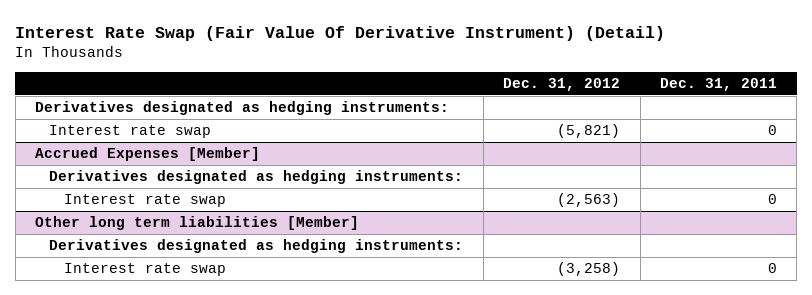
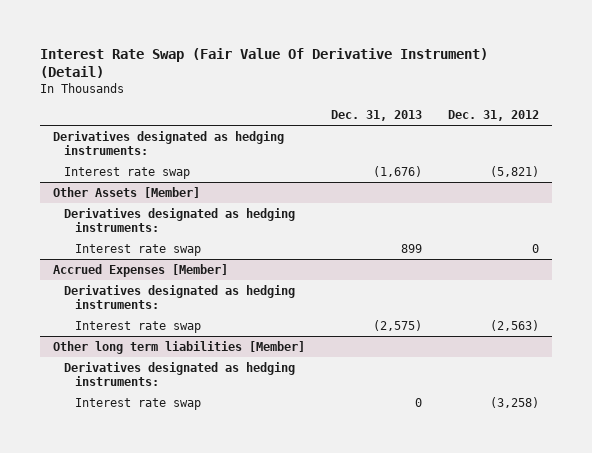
- | Dec. 31, 2012 | Dec. 31, 2011
+ | Dec. 31, 2013 | Dec. 31, 2012
+ Other Assets [Member]
+ Derivatives designated as hedging instruments:
+ Interest rate swap | 899 | 0

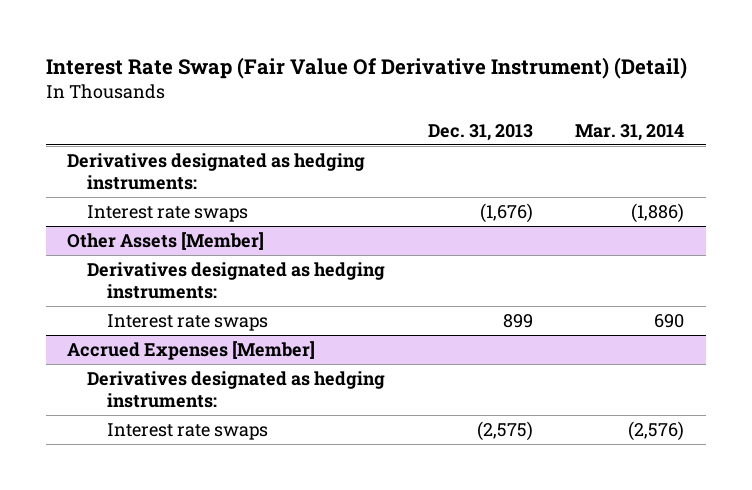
- | Dec. 31, 2013 | Dec. 31, 2012
+ | Dec. 31, 2013 | Mar. 31, 2014
- Interest rate swap | (1,676) | (5,821)
+ Interest rate swaps | (1,676) | (1,886)
@ Other Assets [Member]
- Interest rate swap | 899 | 0
+ Interest rate swaps | 899 | 690
@ Accrued Expenses [Member]
- Interest rate swap | (2,575) | (2,563)
- Other long term liabilities [Member]
- Derivatives designated as hedging instruments:
- Interest rate swap | 0 | (3,258)
@ Accrued Expenses [Member]
+ Interest rate swaps | (2,575) | (2,576)

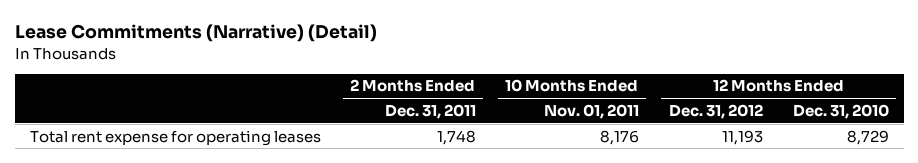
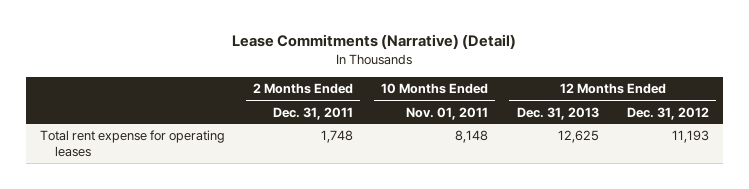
- | 2 Months Ended Dec. 31, 2011 | 10 Months Ended Nov. 01, 2011 | 12 Months Ended Dec. 31, 2012 | 12 Months Ended Dec. 31, 2010
+ | 2 Months Ended Dec. 31, 2011 | 10 Months Ended Nov. 01, 2011 | 12 Months Ended Dec. 31, 2013 | 12 Months Ended Dec. 31, 2012
- Total rent expense for operating leases | 1,748 | 8,176 | 11,193 | 8,729
+ Total rent expense for operating leases | 1,748 | 8,148 | 12,625 | 11,193

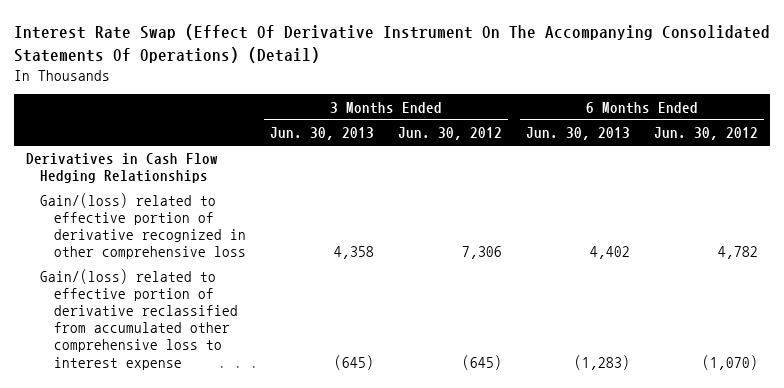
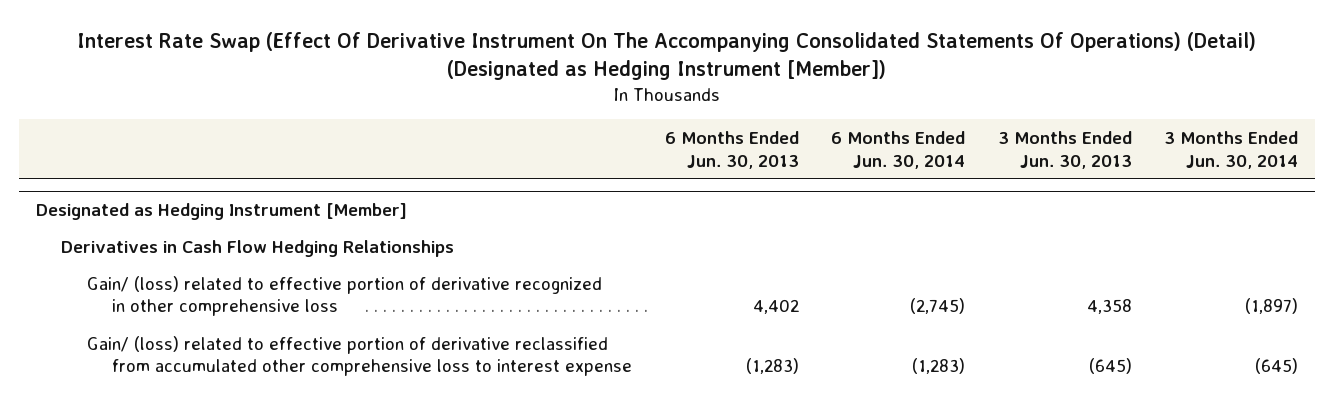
- Interest Rate Swap (Effect Of Derivative Instrument On The Accompanying Consolidated Statements Of Operations) (Detail)
+ Interest Rate Swap (Effect Of Derivative Instrument On The Accompanying Consolidated Statements Of Operations) (Detail) (Designated as Hedging Instrument [Member])
- | 3 Months Ended Jun. 30, 2013 | 3 Months Ended Jun. 30, 2012 | 6 Months Ended Jun. 30, 2013 | 6 Months Ended Jun. 30, 2012
+ | 6 Months Ended Jun. 30, 2013 | 6 Months Ended Jun. 30, 2014 | 3 Months Ended Jun. 30, 2013 | 3 Months Ended Jun. 30, 2014
+ Designated as Hedging Instrument [Member]
- Gain/(loss) related to effective portion of derivative recognized in other comprehensive loss | 4,358 | 7,306 | 4,402 | 4,782
- Gain/(loss) related to effective portion of derivative reclassified from accumulated other comprehensive loss to interest expense | (645) | (645) | (1,283) | (1,070)
+ Gain/ (loss) related to effective portion of derivative recognized in other comprehensive loss | 4,402 | (2,745) | 4,358 | (1,897)
+ Gain/ (loss) related to effective portion of derivative reclassified from accumulated other comprehensive loss to interest expense | (1,283) | (1,283) | (645) | (645)

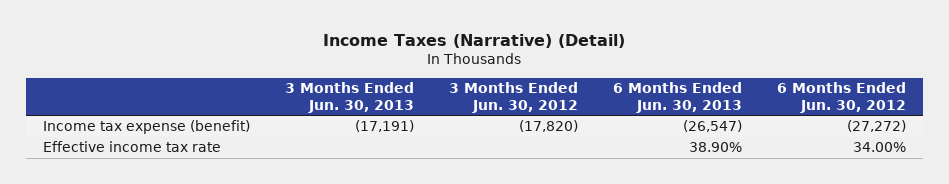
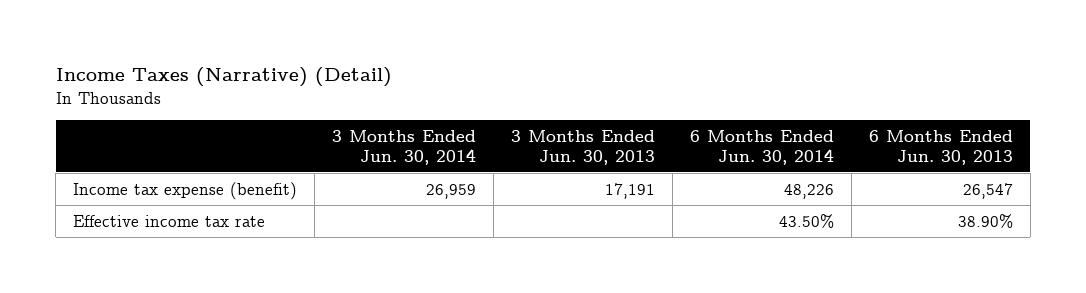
- | 3 Months Ended Jun. 30, 2013 | 3 Months Ended Jun. 30, 2012 | 6 Months Ended Jun. 30, 2013 | 6 Months Ended Jun. 30, 2012
+ | 3 Months Ended Jun. 30, 2014 | 3 Months Ended Jun. 30, 2013 | 6 Months Ended Jun. 30, 2014 | 6 Months Ended Jun. 30, 2013
- Income tax expense (benefit) | (17,191) | (17,820) | (26,547) | (27,272)
+ Income tax expense (benefit) | 26,959 | 17,191 | 48,226 | 26,547

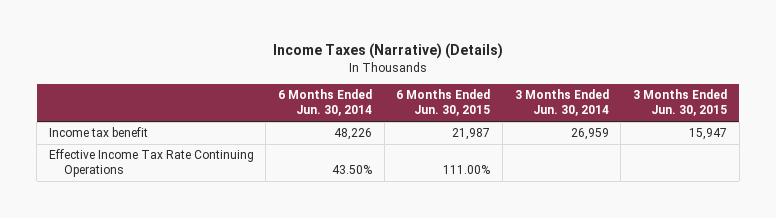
- Income Taxes (Narrative) (Detail)
+ Income Taxes (Narrative) (Details)
- | 3 Months Ended Jun. 30, 2014 | 3 Months Ended Jun. 30, 2013 | 6 Months Ended Jun. 30, 2014 | 6 Months Ended Jun. 30, 2013
+ | 6 Months Ended Jun. 30, 2014 | 6 Months Ended Jun. 30, 2015 | 3 Months Ended Jun. 30, 2014 | 3 Months Ended Jun. 30, 2015
- Income tax expense (benefit) | 26,959 | 17,191 | 48,226 | 26,547
- Effective income tax rate | | | 43.50% | 38.90%
+ Income tax benefit | 48,226 | 21,987 | 26,959 | 15,947
+ Effective Income Tax Rate Continuing Operations | 43.50% | 111.00% | |

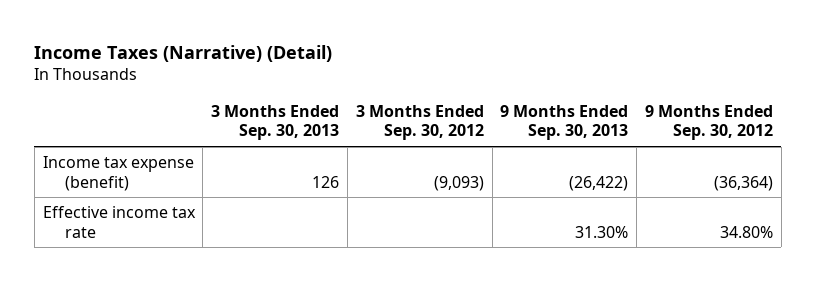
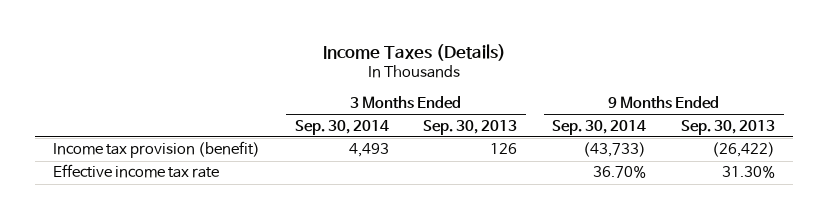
- Income Taxes (Narrative) (Detail)
+ Income Taxes (Details)
- | 3 Months Ended Sep. 30, 2013 | 3 Months Ended Sep. 30, 2012 | 9 Months Ended Sep. 30, 2013 | 9 Months Ended Sep. 30, 2012
+ | 3 Months Ended Sep. 30, 2014 | 3 Months Ended Sep. 30, 2013 | 9 Months Ended Sep. 30, 2014 | 9 Months Ended Sep. 30, 2013
- Income tax expense (benefit) | 126 | (9,093) | (26,422) | (36,364)
+ Income tax provision (benefit) | 4,493 | 126 | (43,733) | (26,422)

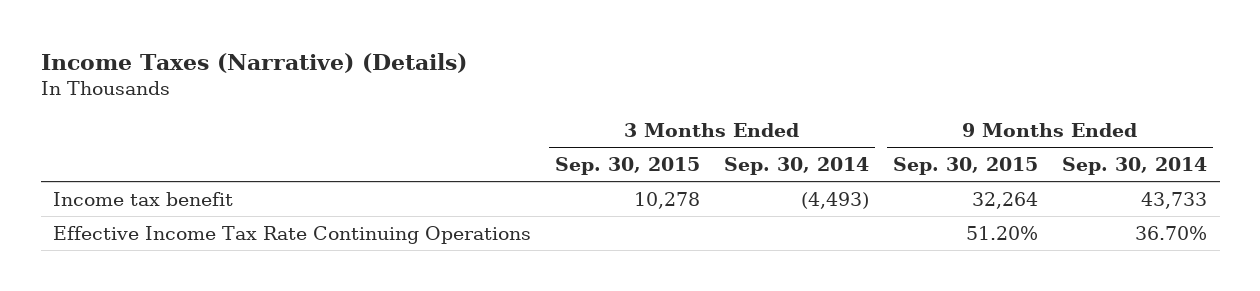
- Income Taxes (Details)
+ Income Taxes (Narrative) (Details)
- | 3 Months Ended Sep. 30, 2014 | 3 Months Ended Sep. 30, 2013 | 9 Months Ended Sep. 30, 2014 | 9 Months Ended Sep. 30, 2013
+ | 3 Months Ended Sep. 30, 2015 | 3 Months Ended Sep. 30, 2014 | 9 Months Ended Sep. 30, 2015 | 9 Months Ended Sep. 30, 2014
- Income tax provision (benefit) | 4,493 | 126 | (43,733) | (26,422)
- Effective income tax rate | | | 36.70% | 31.30%
+ Income tax benefit | 10,278 | (4,493) | 32,264 | 43,733
+ Effective Income Tax Rate Continuing Operations | | | 51.20% | 36.70%

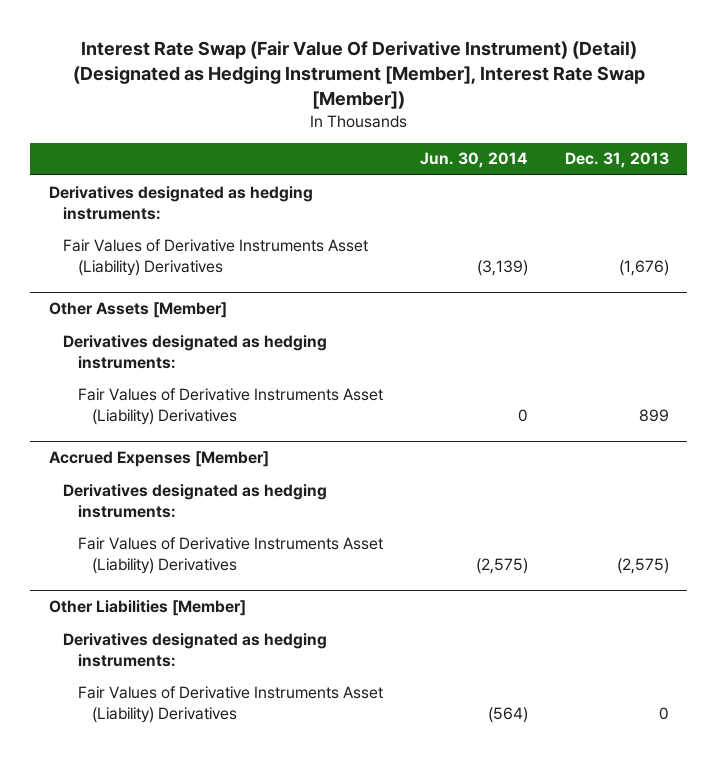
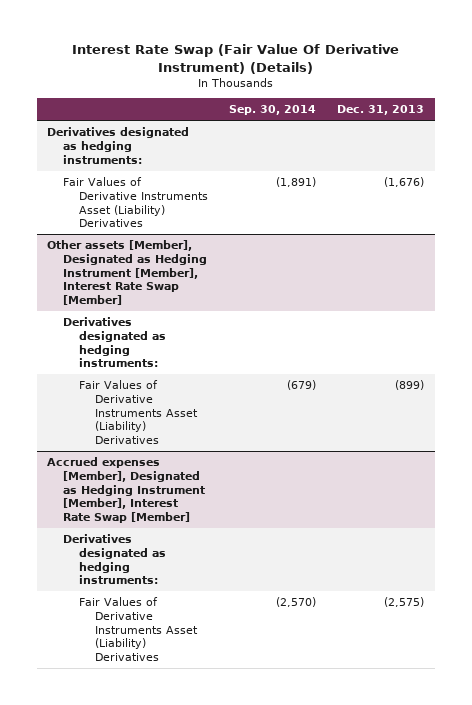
- Interest Rate Swap (Fair Value Of Derivative Instrument) (Detail) (Designated as Hedging Instrument [Member], Interest Rate Swap [Member])
+ Interest Rate Swap (Fair Value Of Derivative Instrument) (Details)
- | Jun. 30, 2014 | Dec. 31, 2013
+ | Sep. 30, 2014 | Dec. 31, 2013
- Other Assets [Member]
+ Other assets [Member], Designated as Hedging Instrument [Member], Interest Rate Swap [Member]
- Fair Values of Derivative Instruments Asset (Liability) Derivatives | 0 | 899
- Accrued Expenses [Member]
+ Fair Values of Derivative Instruments Asset (Liability) Derivatives | (679) | (899)
+ Accrued expenses [Member], Designated as Hedging Instrument [Member], Interest Rate Swap [Member]
- Other Liabilities [Member]
- Derivatives designated as hedging instruments:
- Fair Values of Derivative Instruments Asset (Liability) Derivatives | (564) | 0

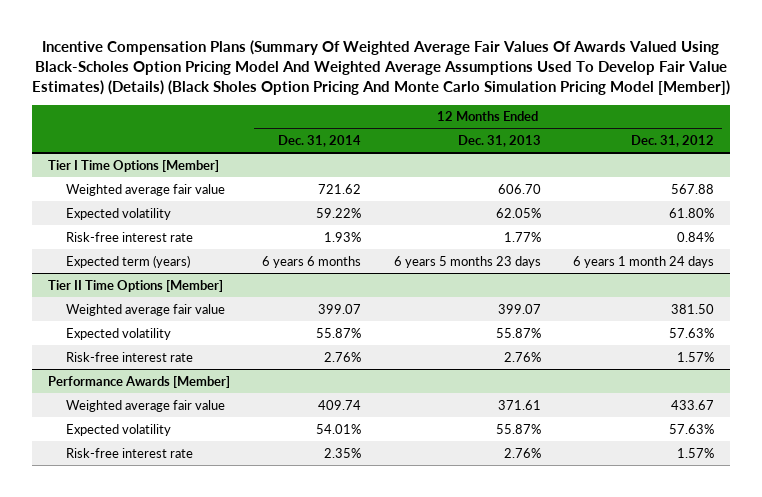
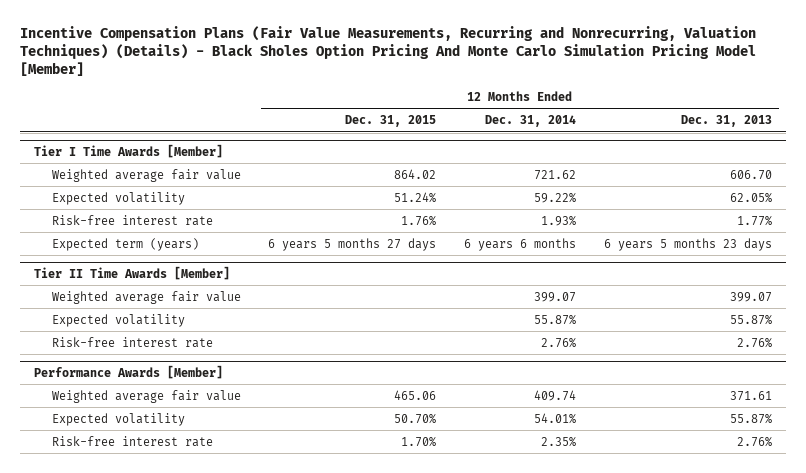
- Incentive Compensation Plans (Summary Of Weighted Average Fair Values Of Awards Valued Using Black-Scholes Option Pricing Model And Weighted Average Assumptions Used To Develop Fair Value Estimates) (Details) (Black Sholes Option Pricing And Monte Carlo Simulation Pricing Model [Member])
+ Incentive Compensation Plans (Fair Value Measurements, Recurring and Nonrecurring, Valuation Techniques) (Details) - Black Sholes Option Pricing And Monte Carlo Simulation Pricing Model [Member]
- | 12 Months Ended Dec. 31, 2014 | 12 Months Ended Dec. 31, 2013 | 12 Months Ended Dec. 31, 2012
+ | 12 Months Ended Dec. 31, 2015 | 12 Months Ended Dec. 31, 2014 | 12 Months Ended Dec. 31, 2013
- Tier I Time Options [Member]
+ Tier I Time Awards [Member]
- Tier II Time Options [Member]
+ Tier II Time Awards [Member]

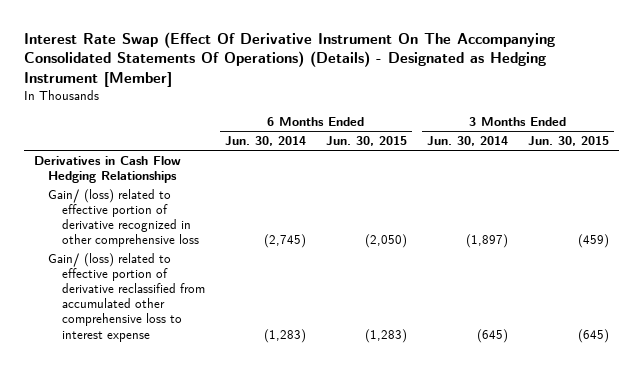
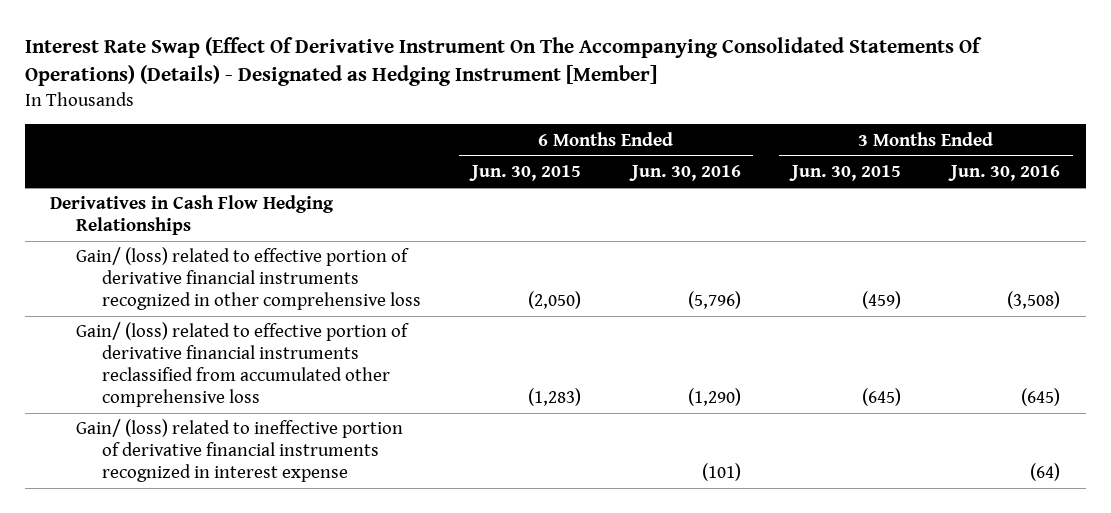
- | 6 Months Ended Jun. 30, 2014 | 6 Months Ended Jun. 30, 2015 | 3 Months Ended Jun. 30, 2014 | 3 Months Ended Jun. 30, 2015
+ | 6 Months Ended Jun. 30, 2015 | 6 Months Ended Jun. 30, 2016 | 3 Months Ended Jun. 30, 2015 | 3 Months Ended Jun. 30, 2016
- Gain/ (loss) related to effective portion of derivative recognized in other comprehensive loss | (2,745) | (2,050) | (1,897) | (459)
- Gain/ (loss) related to effective portion of derivative reclassified from accumulated other comprehensive loss to interest expense | (1,283) | (1,283) | (645) | (645)
+ Gain/ (loss) related to effective portion of derivative financial instruments recognized in other comprehensive loss | (2,050) | (5,796) | (459) | (3,508)
+ Gain/ (loss) related to effective portion of derivative financial instruments reclassified from accumulated other comprehensive loss | (1,283) | (1,290) | (645) | (645)
+ Gain/ (loss) related to ineffective portion of derivative financial instruments recognized in interest expense | | (101) | | (64)

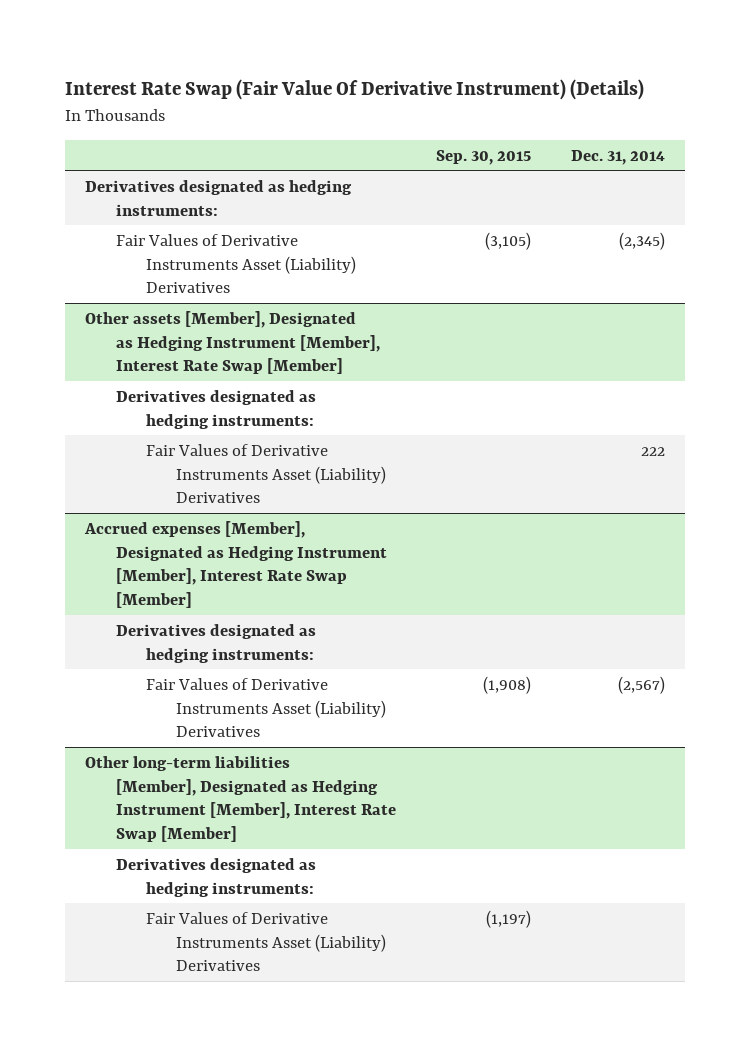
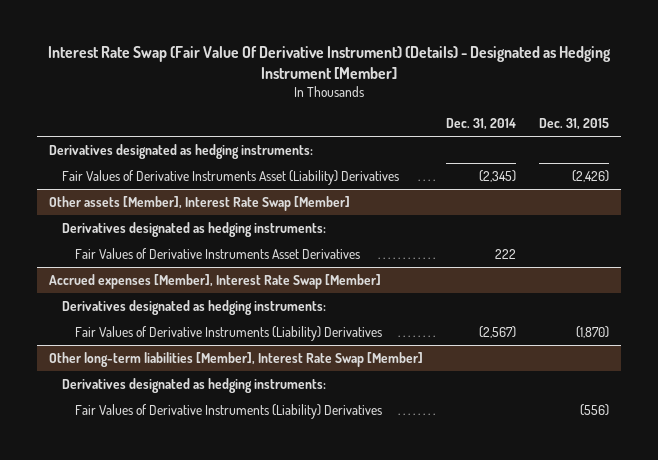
- Interest Rate Swap (Fair Value Of Derivative Instrument) (Details)
+ Interest Rate Swap (Fair Value Of Derivative Instrument) (Details) - Designated as Hedging Instrument [Member]
- | Sep. 30, 2015 | Dec. 31, 2014
+ | Dec. 31, 2014 | Dec. 31, 2015
- Other assets [Member], Designated as Hedging Instrument [Member], Interest Rate Swap [Member]
+ Other assets [Member], Interest Rate Swap [Member]
- Fair Values of Derivative Instruments Asset (Liability) Derivatives | | 222
- Accrued expenses [Member], Designated as Hedging Instrument [Member], Interest Rate Swap [Member]
+ Fair Values of Derivative Instruments Asset Derivatives | 222 |
+ Accrued expenses [Member], Interest Rate Swap [Member]
- Fair Values of Derivative Instruments Asset (Liability) Derivatives | (1,908) | (2,567)
- Other long-term liabilities [Member], Designated as Hedging Instrument [Member], Interest Rate Swap [Member]
+ Fair Values of Derivative Instruments (Liability) Derivatives | (2,567) | (1,870)
+ Other long-term liabilities [Member], Interest Rate Swap [Member]
- Fair Values of Derivative Instruments Asset (Liability) Derivatives | (1,197) |
+ Fair Values of Derivative Instruments (Liability) Derivatives | | (556)

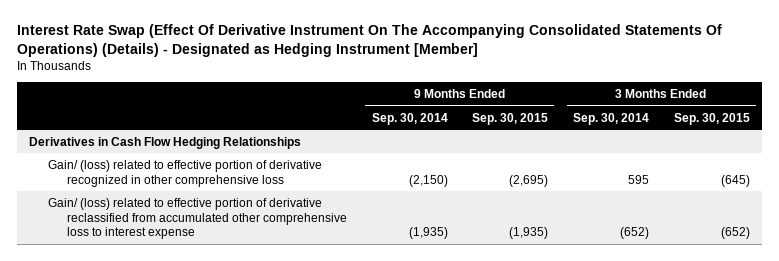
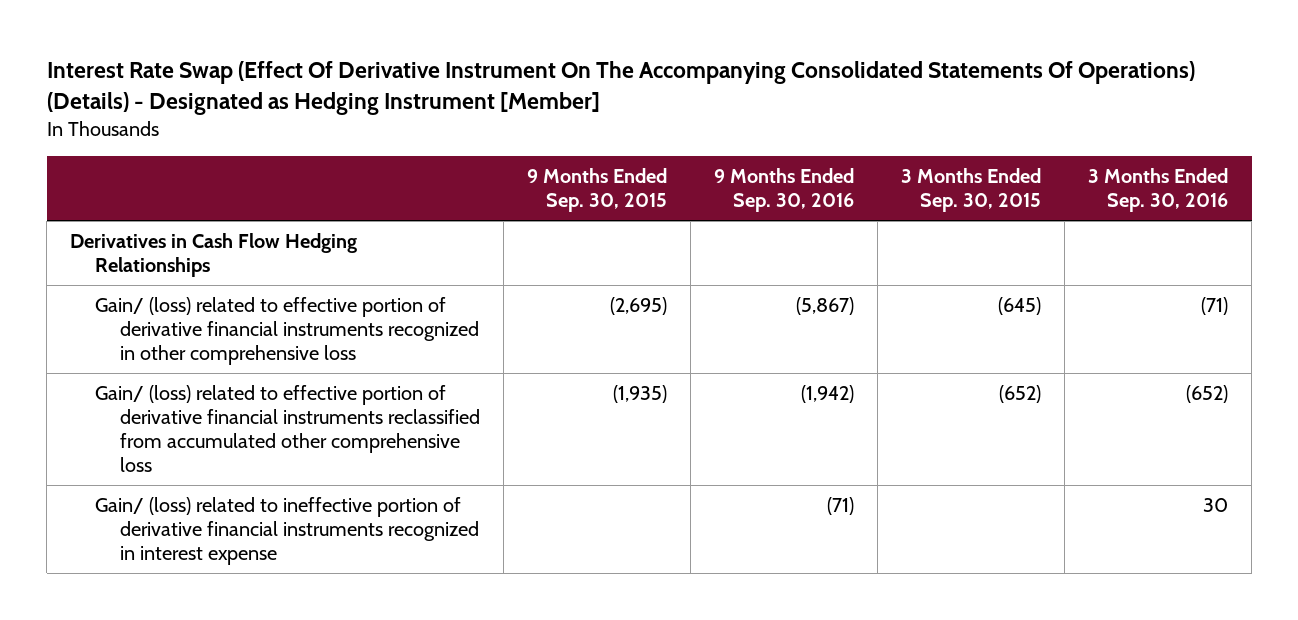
- | 9 Months Ended Sep. 30, 2014 | 9 Months Ended Sep. 30, 2015 | 3 Months Ended Sep. 30, 2014 | 3 Months Ended Sep. 30, 2015
+ | 9 Months Ended Sep. 30, 2015 | 9 Months Ended Sep. 30, 2016 | 3 Months Ended Sep. 30, 2015 | 3 Months Ended Sep. 30, 2016
- Gain/ (loss) related to effective portion of derivative recognized in other comprehensive loss | (2,150) | (2,695) | 595 | (645)
- Gain/ (loss) related to effective portion of derivative reclassified from accumulated other comprehensive loss to interest expense | (1,935) | (1,935) | (652) | (652)
+ Gain/ (loss) related to effective portion of derivative financial instruments recognized in other comprehensive loss | (2,695) | (5,867) | (645) | (71)
+ Gain/ (loss) related to effective portion of derivative financial instruments reclassified from accumulated other comprehensive loss | (1,935) | (1,942) | (652) | (652)
+ Gain/ (loss) related to ineffective portion of derivative financial instruments recognized in interest expense | | (71) | | 30

